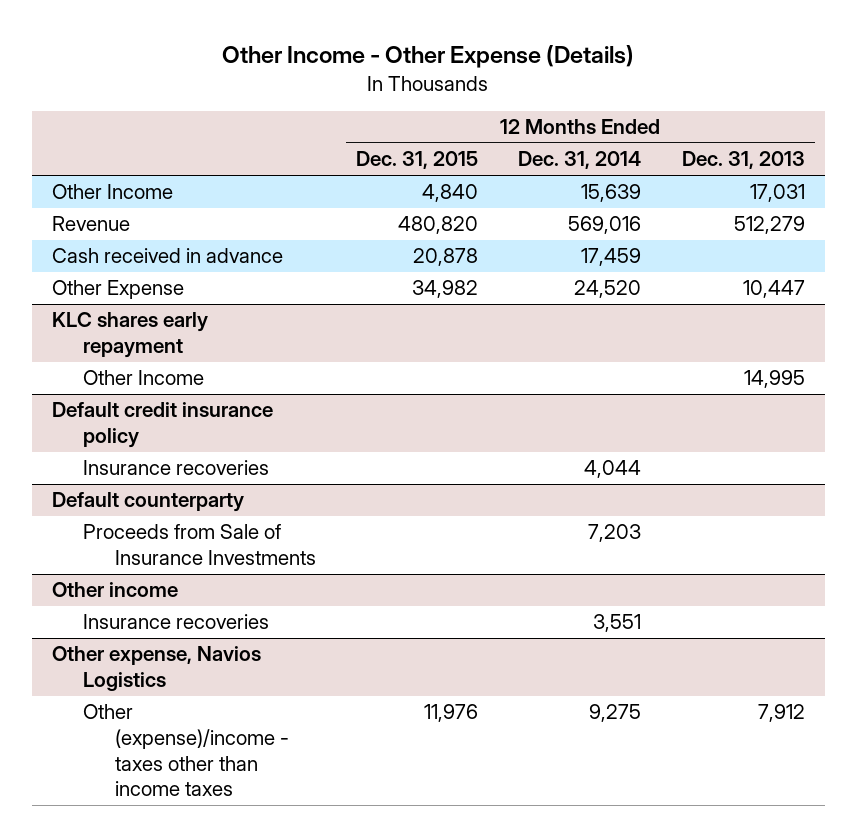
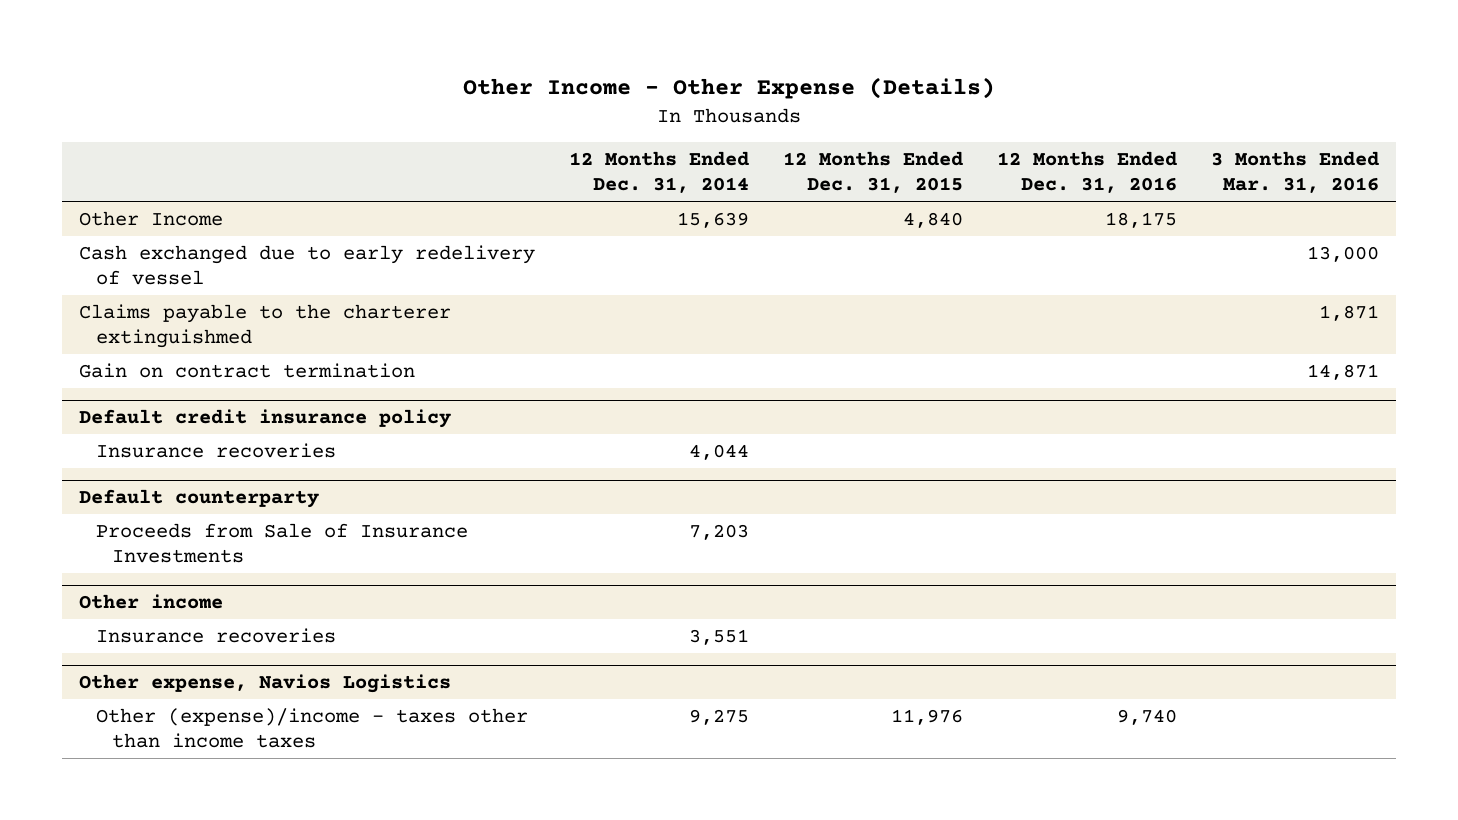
- | 12 Months Ended Dec. 31, 2015 | 12 Months Ended Dec. 31, 2014 | 12 Months Ended Dec. 31, 2013
+ | 12 Months Ended Dec. 31, 2014 | 12 Months Ended Dec. 31, 2015 | 12 Months Ended Dec. 31, 2016 | 3 Months Ended Mar. 31, 2016
- Revenue | 480,820 | 569,016 | 512,279
- Cash received in advance | 20,878 | 17,459 |
- Other Expense | 34,982 | 24,520 | 10,447
- KLC shares early repayment
- Other Income | | | 14,995
+ Cash exchanged due to early redelivery of vessel | | | | 13,000
+ Claims payable to the charterer extinguishmed | | | | 1,871
+ Gain on contract termination | | | | 14,871

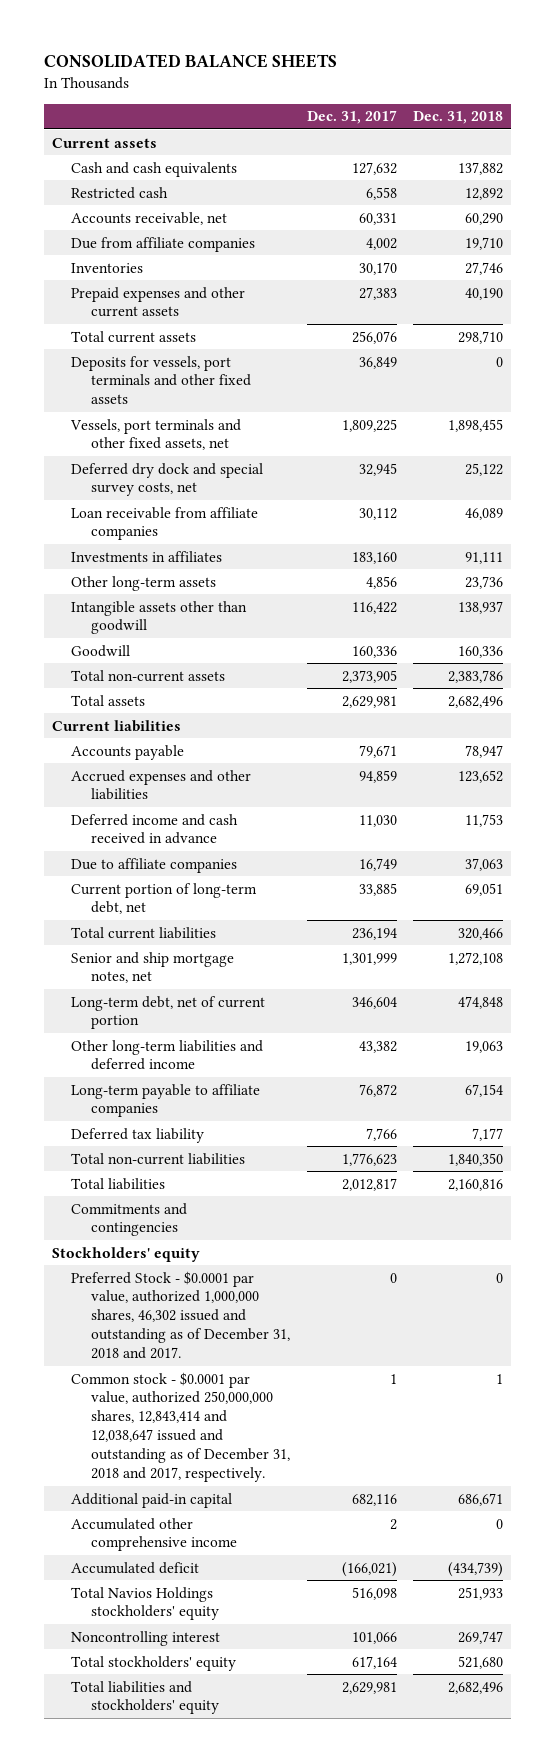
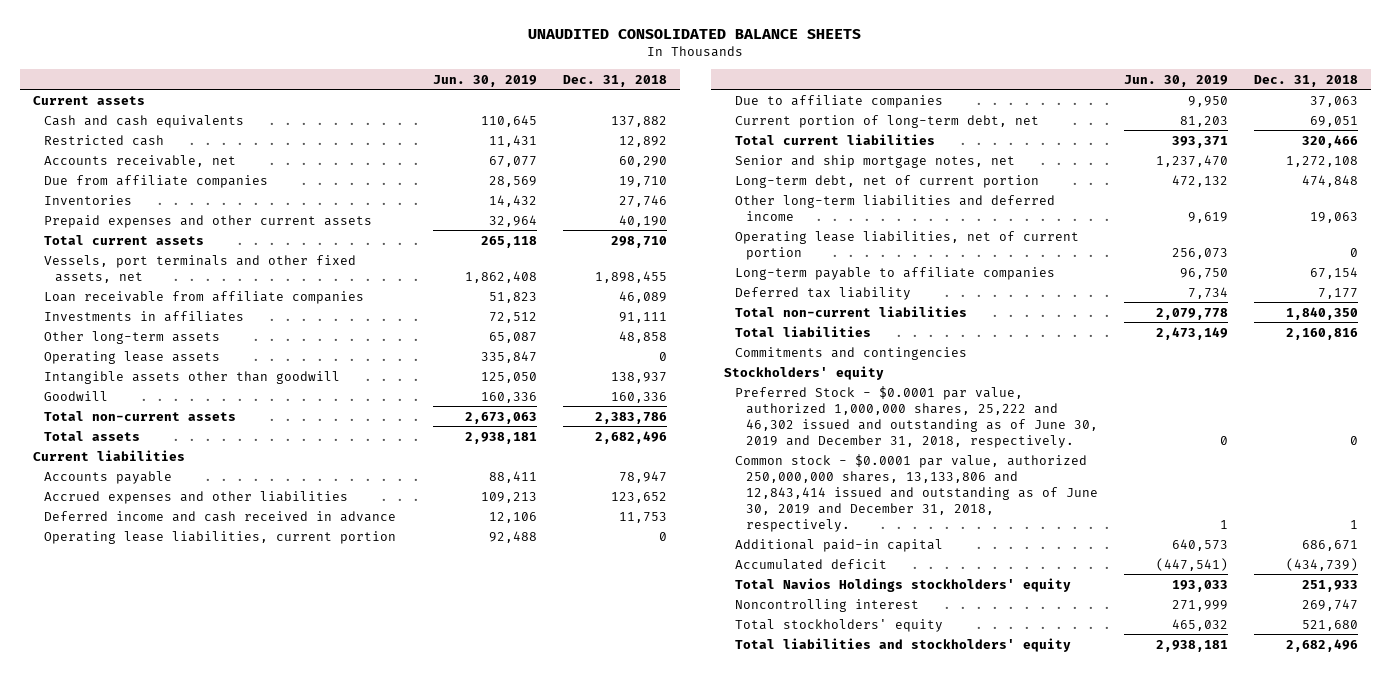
- CONSOLIDATED BALANCE SHEETS
+ UNAUDITED CONSOLIDATED BALANCE SHEETS
- | Dec. 31, 2017 | Dec. 31, 2018
+ | Jun. 30, 2019 | Dec. 31, 2018
- Deposits for vessels, port terminals and other fixed assets | 36,849 | 0
- Deferred dry dock and special survey costs, net | 32,945 | 25,122
- Other long-term assets | 4,856 | 23,736
+ Other long-term assets | 65,087 | 48,858
+ Operating lease assets | 335,847 | 0
+ Operating lease liabilities, current portion | 92,488 | 0
+ Operating lease liabilities, net of current portion | 256,073 | 0
- Preferred Stock - $0.0001 par value, authorized 1,000,000 shares, 46,302 issued and outstanding as of December 31, 2018 and 2017. | 0 | 0
- Common stock - $0.0001 par value, authorized 250,000,000 shares, 12,843,414 and 12,038,647 issued and outstanding as of December 31, 2018 and 2017, respectively. | 1 | 1
+ Preferred Stock - $0.0001 par value, authorized 1,000,000 shares, 25,222 and 46,302 issued and outstanding as of June 30, 2019 and December 31, 2018, respectively. | 0 | 0
+ Common stock - $0.0001 par value, authorized 250,000,000 shares, 13,133,806 and 12,843,414 issued and outstanding as of June 30, 2019 and December 31, 2018, respectively. | 1 | 1
- Accumulated other comprehensive income | 2 | 0

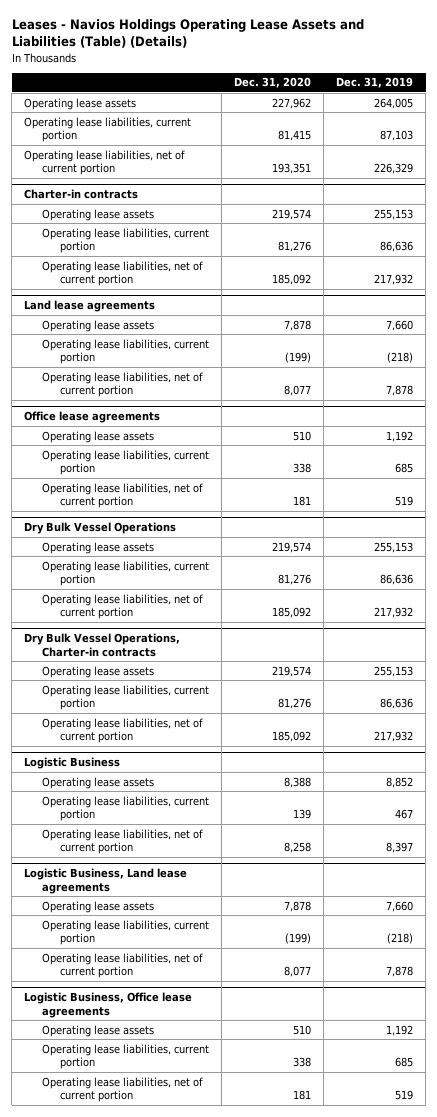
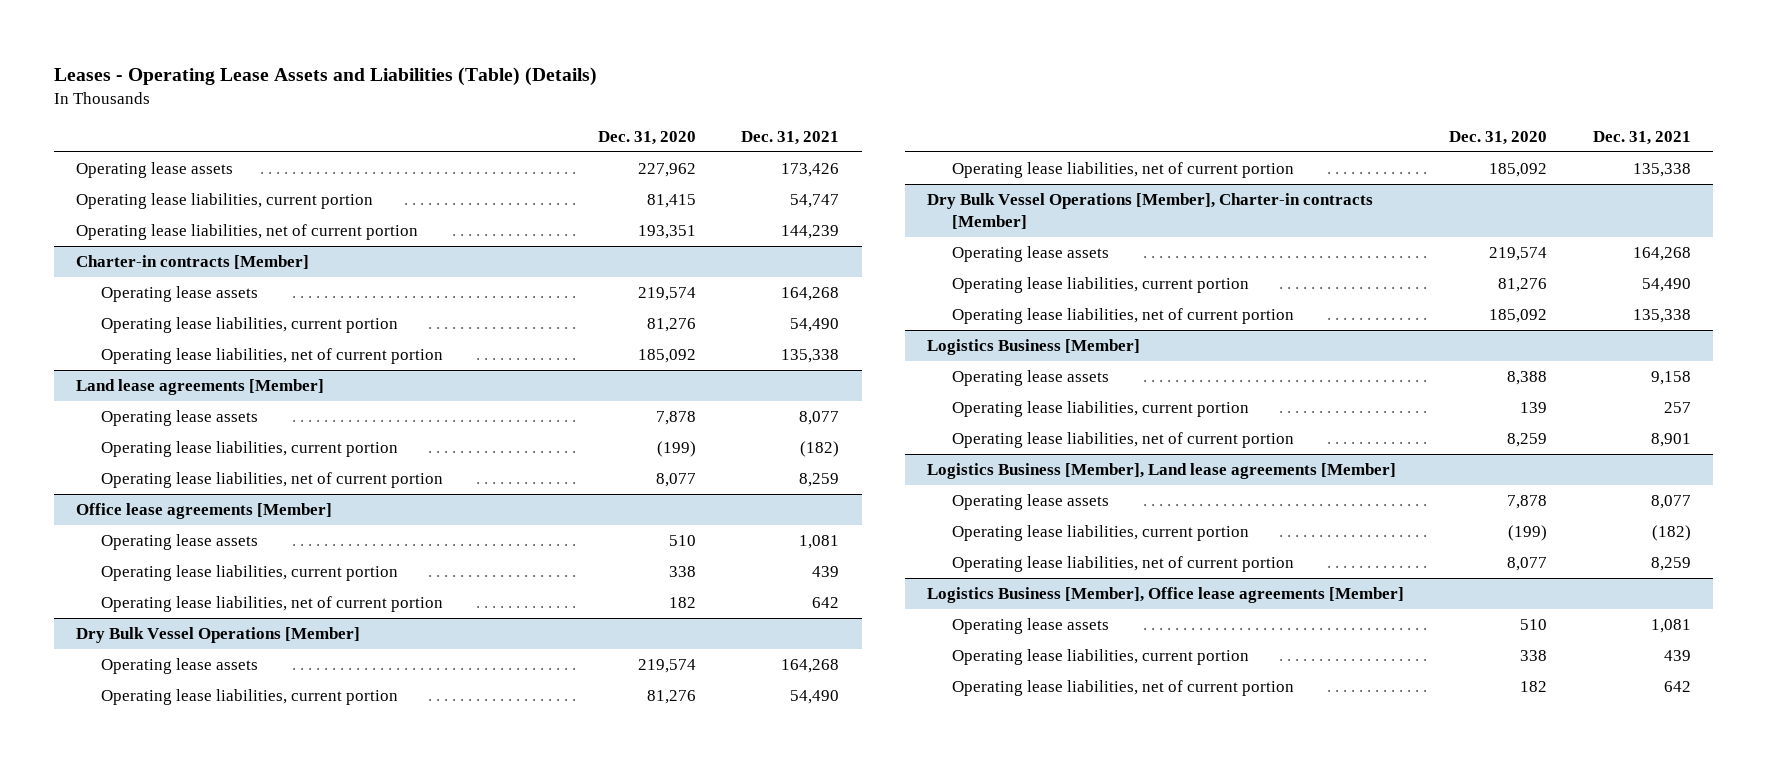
- Leases - Navios Holdings Operating Lease Assets and Liabilities (Table) (Details)
+ Leases - Operating Lease Assets and Liabilities (Table) (Details)
- | Dec. 31, 2020 | Dec. 31, 2019
+ | Dec. 31, 2020 | Dec. 31, 2021
- Charter-in contracts
+ Charter-in contracts [Member]
- Land lease agreements
+ Land lease agreements [Member]
- Office lease agreements
+ Office lease agreements [Member]
- Operating lease liabilities, net of current portion | 181 | 519
- Dry Bulk Vessel Operations
+ Operating lease liabilities, net of current portion | 182 | 642
+ Dry Bulk Vessel Operations [Member]
- Dry Bulk Vessel Operations, Charter-in contracts
+ Dry Bulk Vessel Operations [Member], Charter-in contracts [Member]
- Logistic Business
+ Logistics Business [Member]
- Operating lease liabilities, net of current portion | 8,258 | 8,397
- Logistic Business, Land lease agreements
+ Operating lease liabilities, net of current portion | 8,259 | 8,901
+ Logistics Business [Member], Land lease agreements [Member]
- Logistic Business, Office lease agreements
+ Logistics Business [Member], Office lease agreements [Member]
- Operating lease liabilities, net of current portion | 181 | 519
+ Operating lease liabilities, net of current portion | 182 | 642

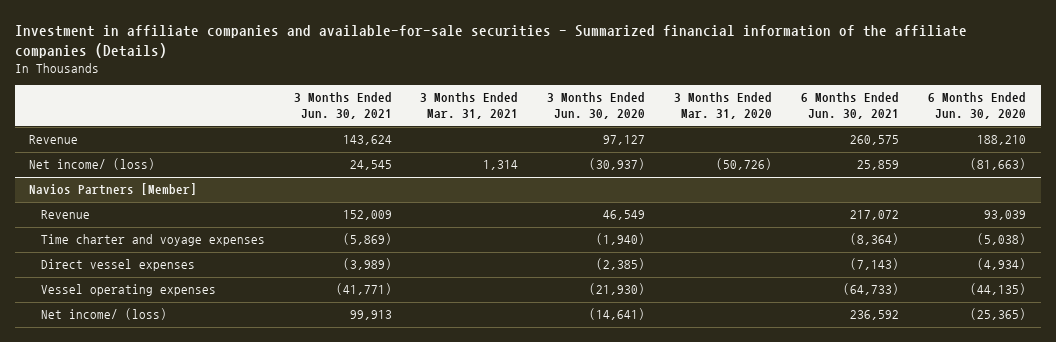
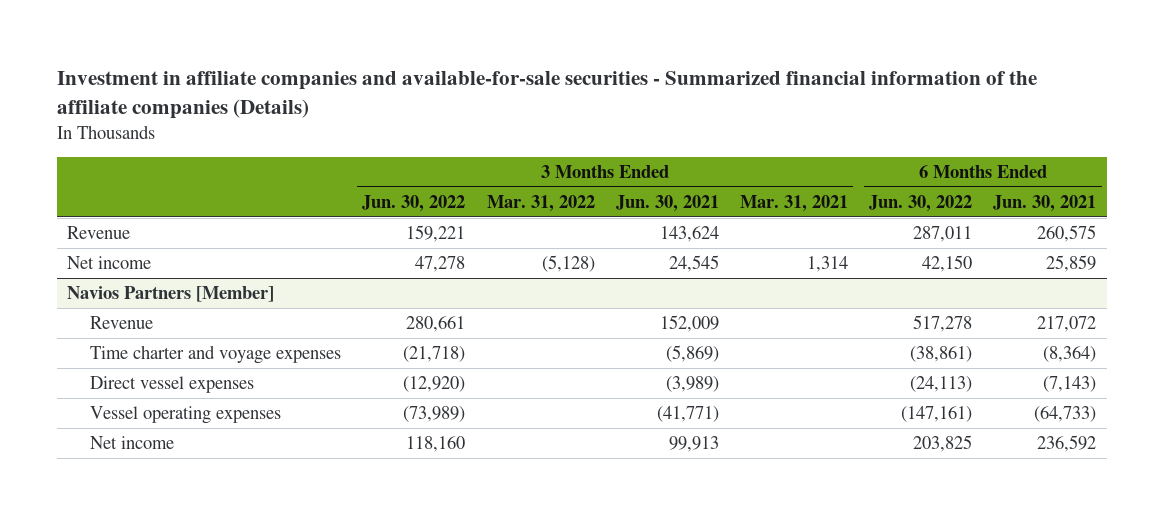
- | 3 Months Ended Jun. 30, 2021 | 3 Months Ended Mar. 31, 2021 | 3 Months Ended Jun. 30, 2020 | 3 Months Ended Mar. 31, 2020 | 6 Months Ended Jun. 30, 2021 | 6 Months Ended Jun. 30, 2020
+ | 3 Months Ended Jun. 30, 2022 | 3 Months Ended Mar. 31, 2022 | 3 Months Ended Jun. 30, 2021 | 3 Months Ended Mar. 31, 2021 | 6 Months Ended Jun. 30, 2022 | 6 Months Ended Jun. 30, 2021
- Net income/ (loss) | 24,545 | 1,314 | (30,937) | (50,726) | 25,859 | (81,663)
+ Net income | 47,278 | (5,128) | 24,545 | 1,314 | 42,150 | 25,859
@ Navios Partners [Member]
- Net income/ (loss) | 99,913 | | (14,641) | | 236,592 | (25,365)
+ Net income | 118,160 | | 99,913 | | 203,825 | 236,592

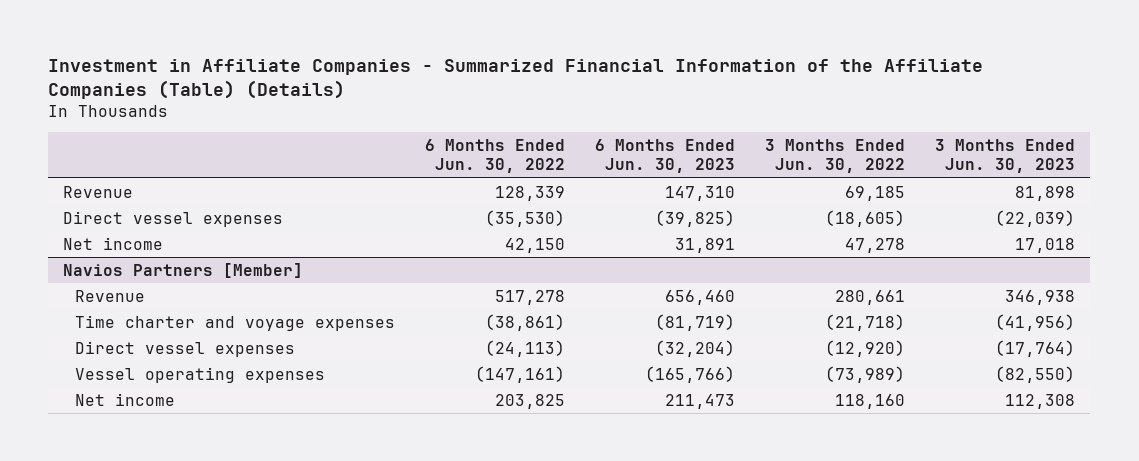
- Investment in affiliate companies and available-for-sale securities - Summarized financial information of the affiliate companies (Details)
+ Investment in Affiliate Companies - Summarized Financial Information of the Affiliate Companies (Table) (Details)
- | 3 Months Ended Jun. 30, 2022 | 3 Months Ended Mar. 31, 2022 | 3 Months Ended Jun. 30, 2021 | 3 Months Ended Mar. 31, 2021 | 6 Months Ended Jun. 30, 2022 | 6 Months Ended Jun. 30, 2021
+ | 6 Months Ended Jun. 30, 2022 | 6 Months Ended Jun. 30, 2023 | 3 Months Ended Jun. 30, 2022 | 3 Months Ended Jun. 30, 2023
- Revenue | 159,221 | | 143,624 | | 287,011 | 260,575
+ Revenue | 128,339 | 147,310 | 69,185 | 81,898
+ Direct vessel expenses | (35,530) | (39,825) | (18,605) | (22,039)

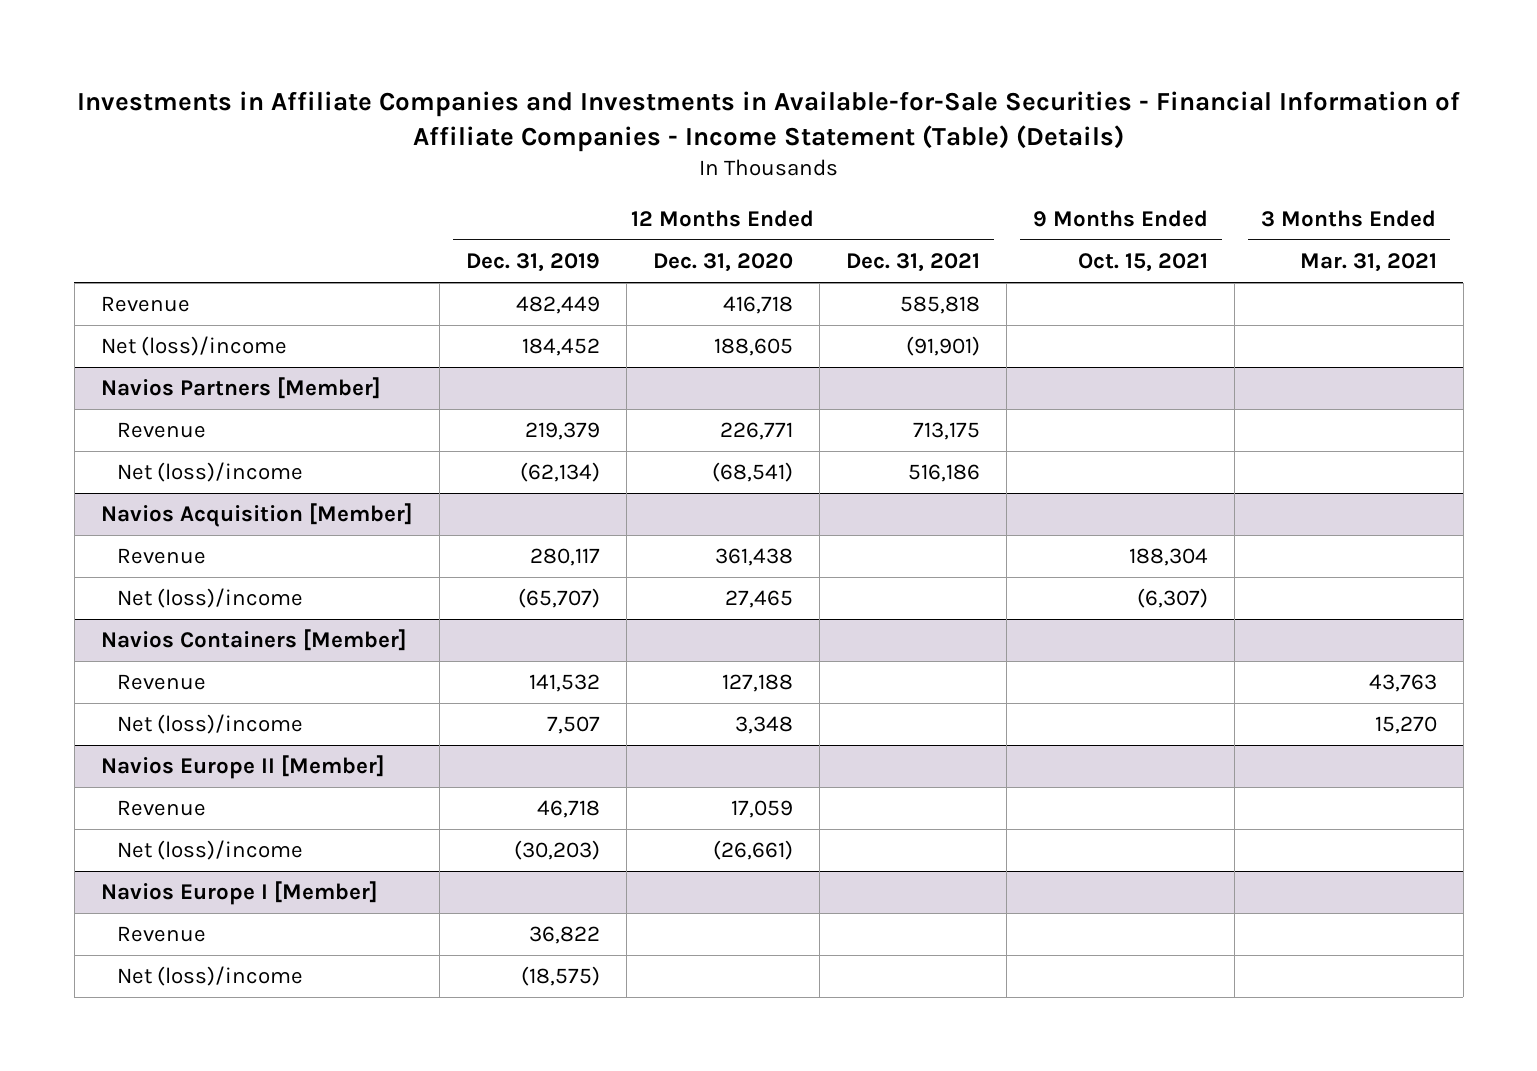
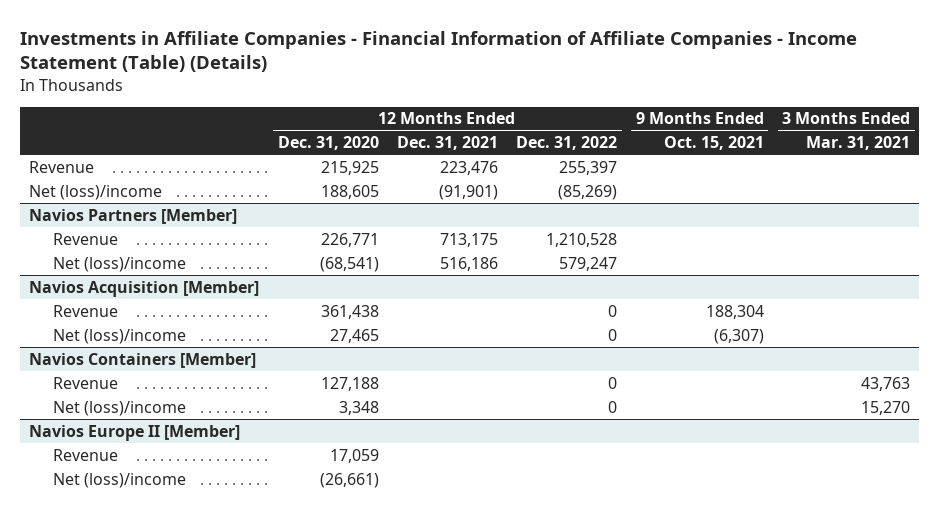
- Investments in Affiliate Companies and Investments in Available-for-Sale Securities - Financial Information of Affiliate Companies - Income Statement (Table) (Details)
+ Investments in Affiliate Companies - Financial Information of Affiliate Companies - Income Statement (Table) (Details)
- | 12 Months Ended Dec. 31, 2019 | 12 Months Ended Dec. 31, 2020 | 12 Months Ended Dec. 31, 2021 | 9 Months Ended Oct. 15, 2021 | 3 Months Ended Mar. 31, 2021
+ | 12 Months Ended Dec. 31, 2020 | 12 Months Ended Dec. 31, 2021 | 12 Months Ended Dec. 31, 2022 | 9 Months Ended Oct. 15, 2021 | 3 Months Ended Mar. 31, 2021
- Revenue | 482,449 | 416,718 | 585,818 | |
+ Revenue | 215,925 | 223,476 | 255,397 | |
- Navios Europe I [Member]
- Revenue | 36,822 | | | |
- Net (loss)/income | (18,575) | | | |

